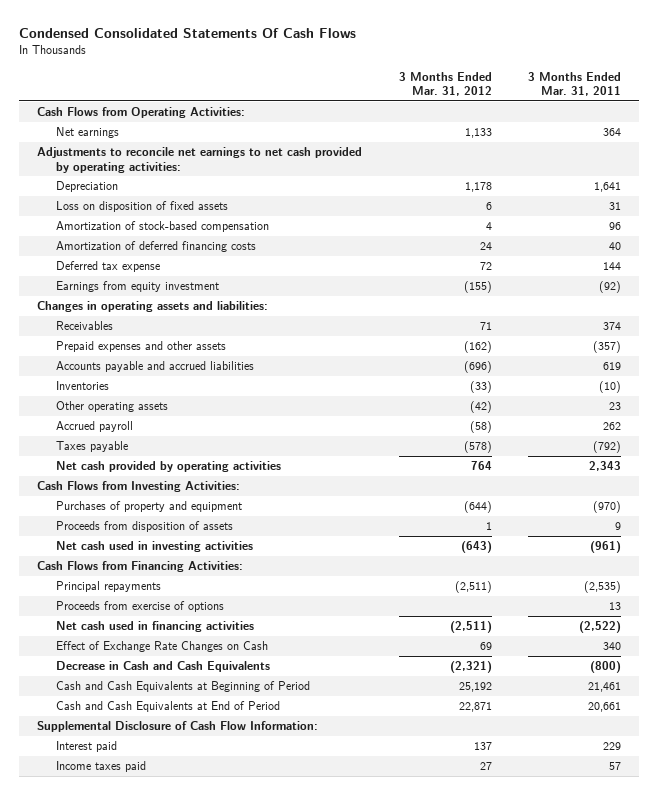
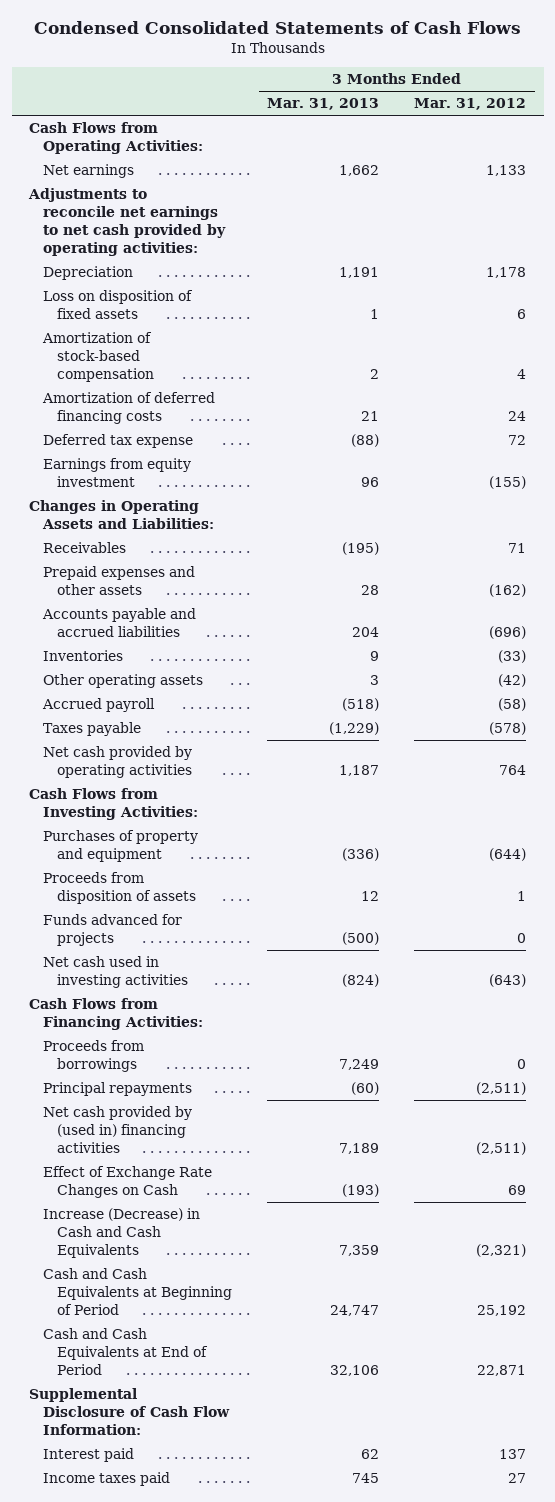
- Condensed Consolidated Statements Of Cash Flows
+ Condensed Consolidated Statements of Cash Flows
- | 3 Months Ended Mar. 31, 2012 | 3 Months Ended Mar. 31, 2011
+ | 3 Months Ended Mar. 31, 2013 | 3 Months Ended Mar. 31, 2012
- Changes in operating assets and liabilities:
+ Changes in Operating Assets and Liabilities:
+ Funds advanced for projects | (500) | 0
+ Proceeds from borrowings | 7,249 | 0
- Proceeds from exercise of options | | 13
- Net cash used in financing activities | (2,511) | (2,522)
+ Net cash provided by (used in) financing activities | 7,189 | (2,511)
- Decrease in Cash and Cash Equivalents | (2,321) | (800)
+ Increase (Decrease) in Cash and Cash Equivalents | 7,359 | (2,321)

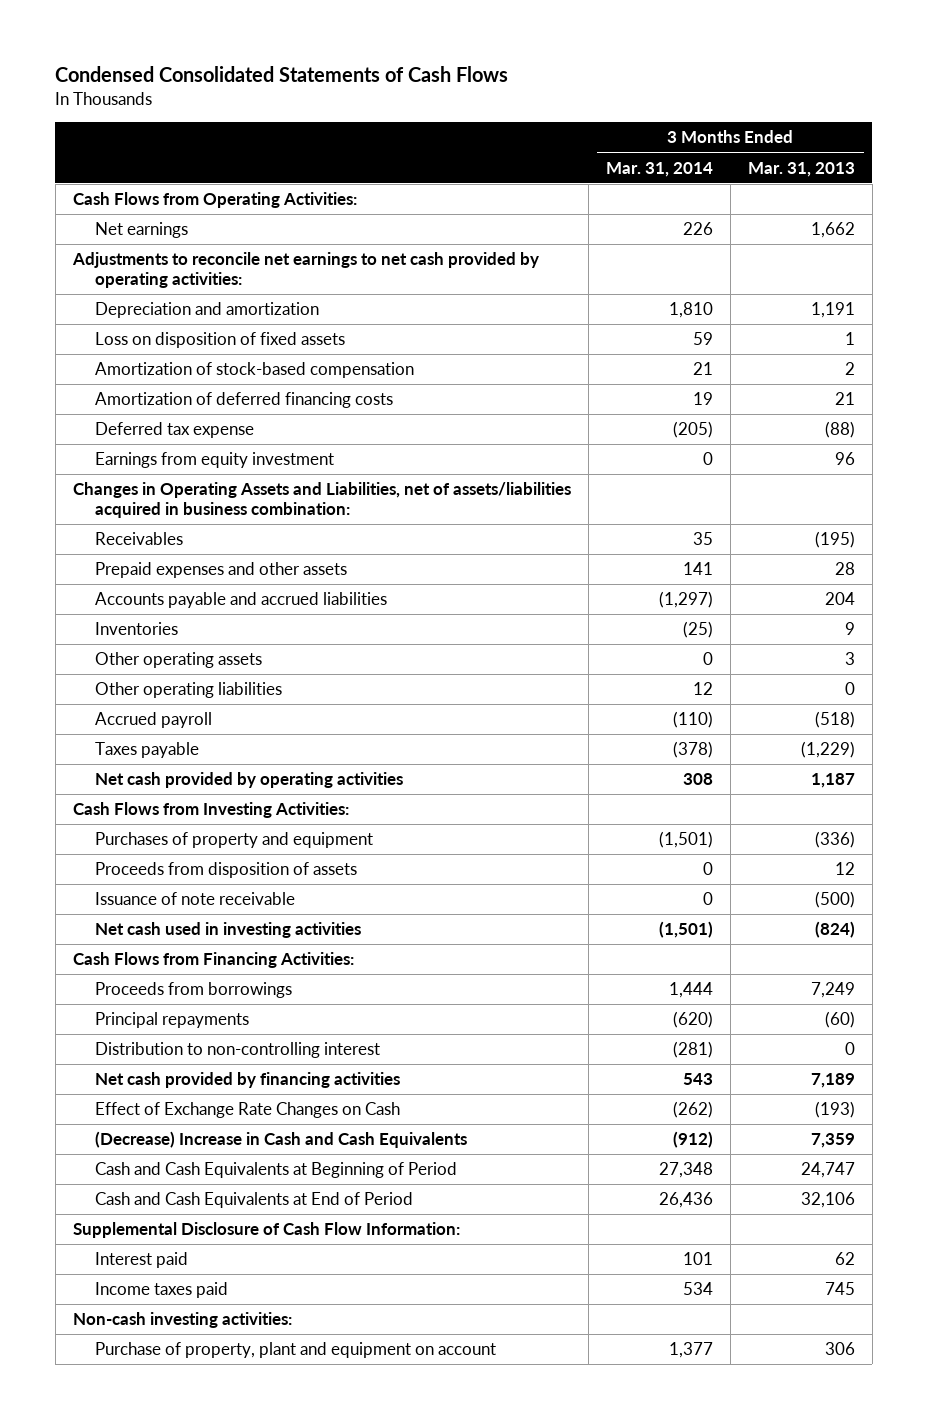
- | 3 Months Ended Mar. 31, 2013 | 3 Months Ended Mar. 31, 2012
+ | 3 Months Ended Mar. 31, 2014 | 3 Months Ended Mar. 31, 2013
- Depreciation | 1,191 | 1,178
+ Depreciation and amortization | 1,810 | 1,191
- Changes in Operating Assets and Liabilities:
+ Changes in Operating Assets and Liabilities, net of assets/liabilities acquired in business combination:
+ Other operating liabilities | 12 | 0
- Funds advanced for projects | (500) | 0
+ Issuance of note receivable | 0 | (500)
- Net cash provided by (used in) financing activities | 7,189 | (2,511)
+ Distribution to non-controlling interest | (281) | 0
+ Net cash provided by financing activities | 543 | 7,189
- Increase (Decrease) in Cash and Cash Equivalents | 7,359 | (2,321)
+ (Decrease) Increase in Cash and Cash Equivalents | (912) | 7,359
+ Non-cash investing activities:
+ Purchase of property, plant and equipment on account | 1,377 | 306

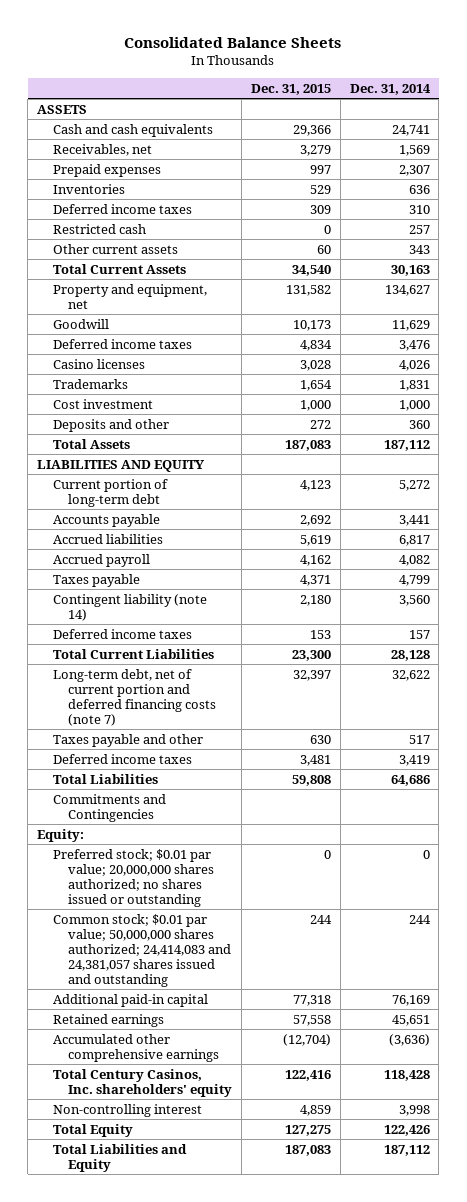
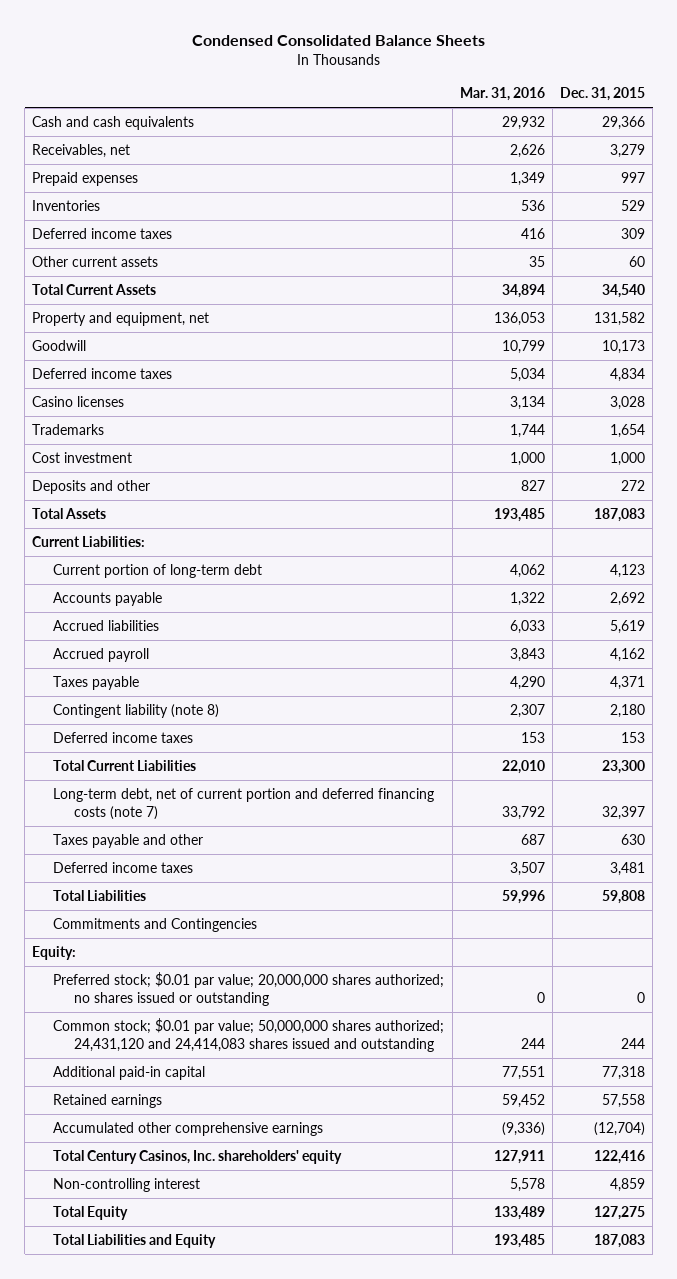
- Consolidated Balance Sheets
+ Condensed Consolidated Balance Sheets
- | Dec. 31, 2015 | Dec. 31, 2014
+ | Mar. 31, 2016 | Dec. 31, 2015
- ASSETS
- Restricted cash | 0 | 257
- LIABILITIES AND EQUITY
+ Current Liabilities:
- Contingent liability (note 14) | 2,180 | 3,560
+ Contingent liability (note 8) | 2,307 | 2,180
- Common stock; $0.01 par value; 50,000,000 shares authorized; 24,414,083 and 24,381,057 shares issued and outstanding | 244 | 244
+ Common stock; $0.01 par value; 50,000,000 shares authorized; 24,431,120 and 24,414,083 shares issued and outstanding | 244 | 244

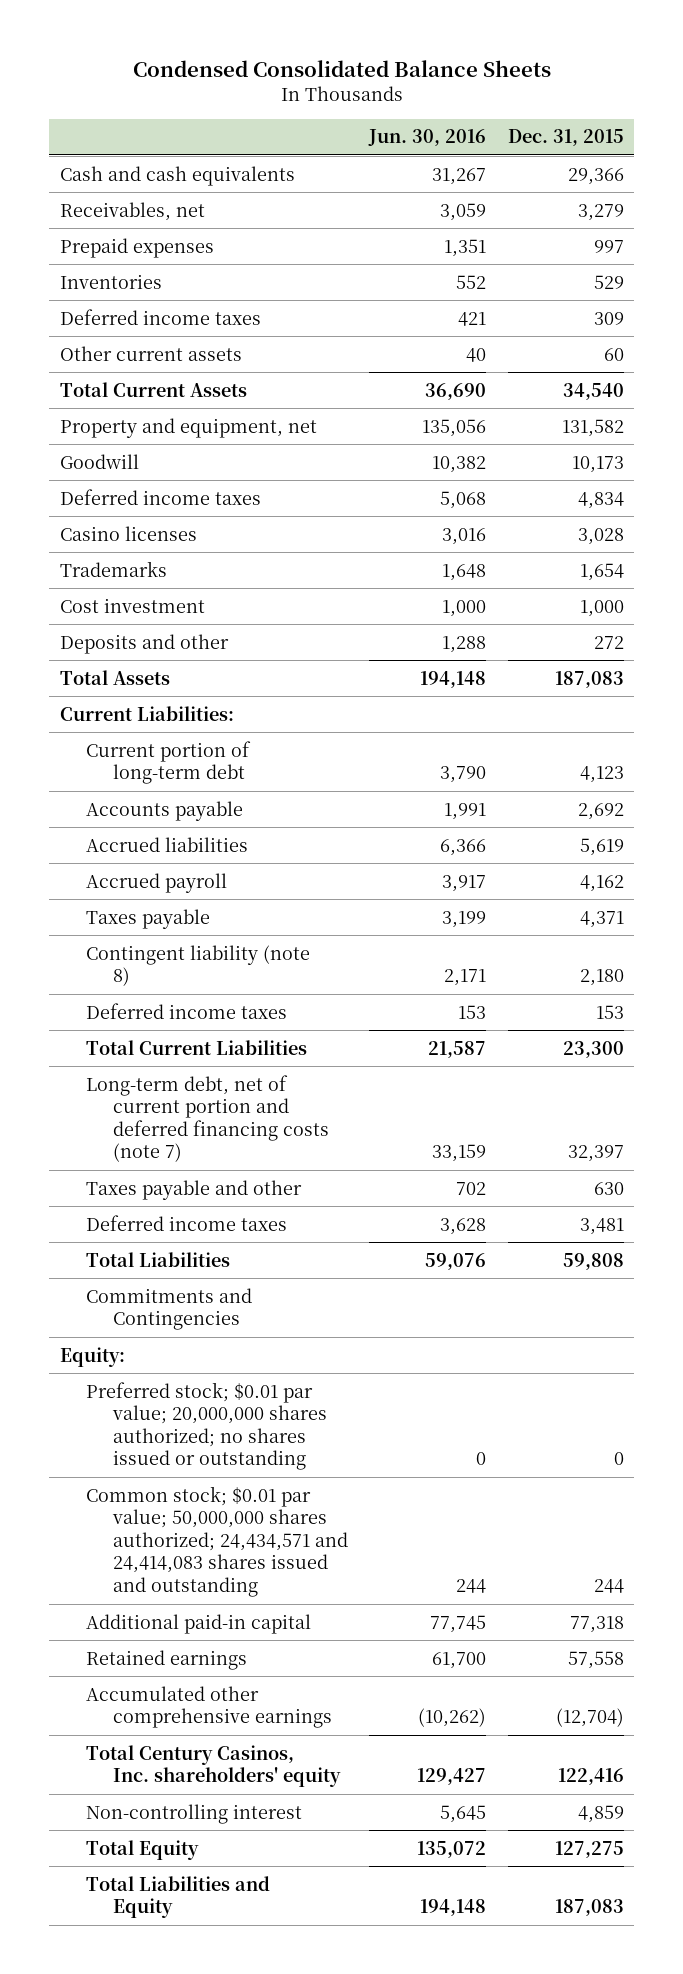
- | Mar. 31, 2016 | Dec. 31, 2015
+ | Jun. 30, 2016 | Dec. 31, 2015
- Common stock; $0.01 par value; 50,000,000 shares authorized; 24,431,120 and 24,414,083 shares issued and outstanding | 244 | 244
+ Common stock; $0.01 par value; 50,000,000 shares authorized; 24,434,571 and 24,414,083 shares issued and outstanding | 244 | 244

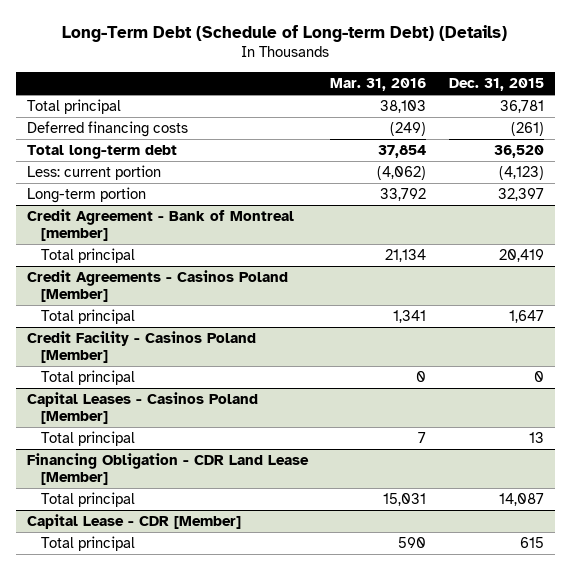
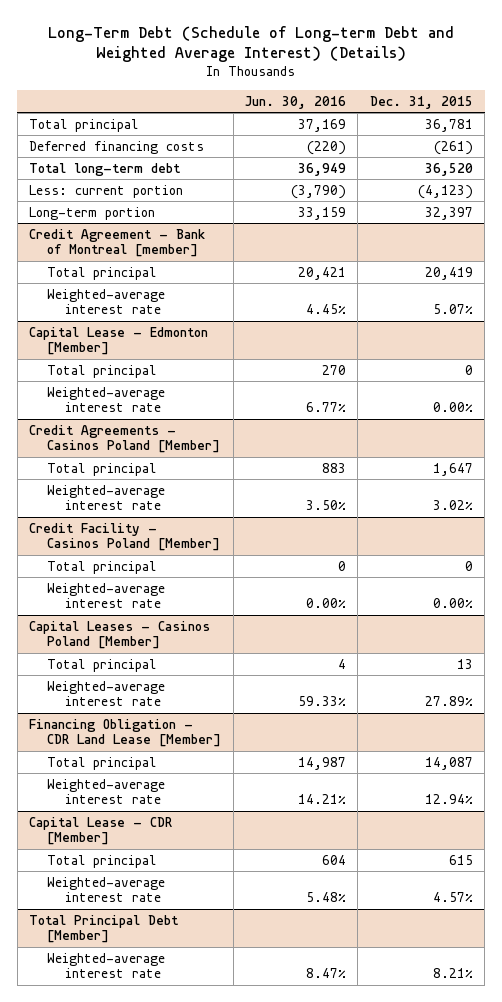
- Long-Term Debt (Schedule of Long-term Debt) (Details)
+ Long-Term Debt (Schedule of Long-term Debt and Weighted Average Interest) (Details)
- | Mar. 31, 2016 | Dec. 31, 2015
+ | Jun. 30, 2016 | Dec. 31, 2015
@ Credit Agreement - Bank of Montreal [member]
+ Weighted-average interest rate | 4.45% | 5.07%
+ Capital Lease - Edmonton [Member]
+ Total principal | 270 | 0
+ Weighted-average interest rate | 6.77% | 0.00%
@ Credit Agreements - Casinos Poland [Member]
+ Weighted-average interest rate | 3.50% | 3.02%
@ Credit Facility - Casinos Poland [Member]
+ Weighted-average interest rate | 0.00% | 0.00%
@ Capital Leases - Casinos Poland [Member]
+ Weighted-average interest rate | 59.33% | 27.89%
@ Financing Obligation - CDR Land Lease [Member]
+ Weighted-average interest rate | 14.21% | 12.94%
@ Capital Lease - CDR [Member]
+ Weighted-average interest rate | 5.48% | 4.57%
+ Total Principal Debt [Member]
+ Weighted-average interest rate | 8.47% | 8.21%

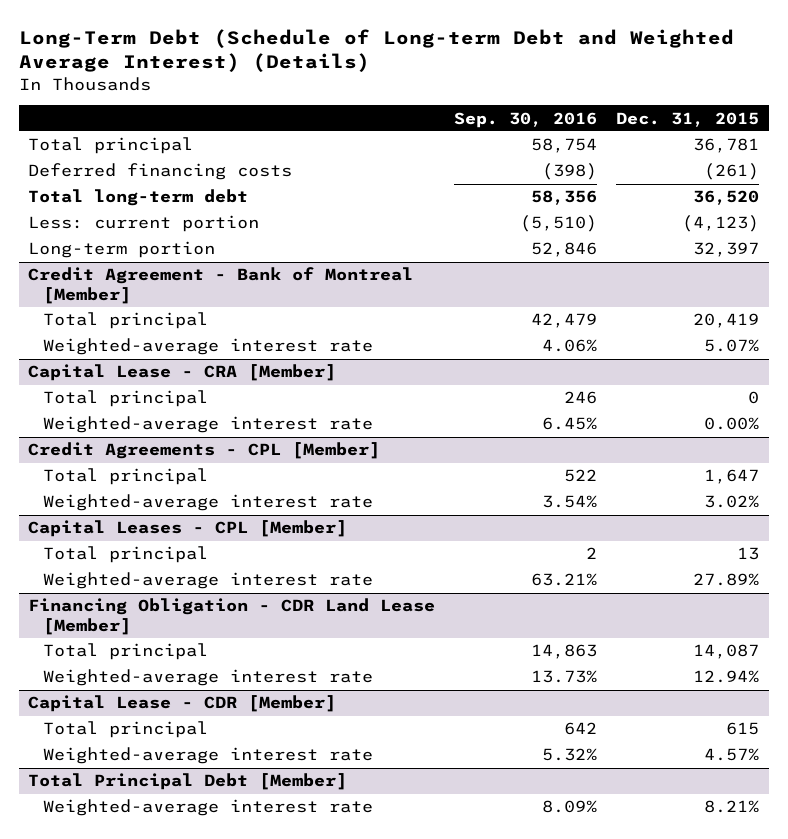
- | Jun. 30, 2016 | Dec. 31, 2015
+ | Sep. 30, 2016 | Dec. 31, 2015
- Credit Agreement - Bank of Montreal [member]
+ Credit Agreement - Bank of Montreal [Member]
- Capital Lease - Edmonton [Member]
+ Capital Lease - CRA [Member]
- Credit Agreements - Casinos Poland [Member]
+ Credit Agreements - CPL [Member]
- Credit Facility - Casinos Poland [Member]
- Total principal | 0 | 0
- Weighted-average interest rate | 0.00% | 0.00%
- Capital Leases - Casinos Poland [Member]
+ Capital Leases - CPL [Member]

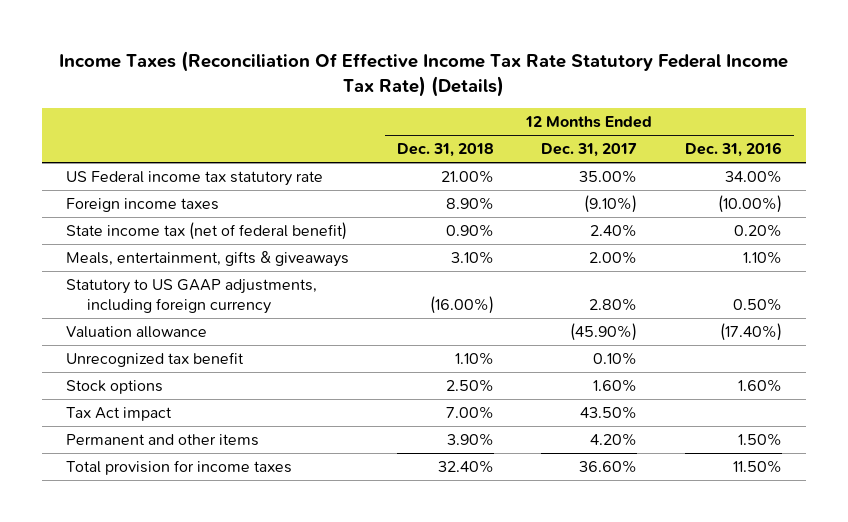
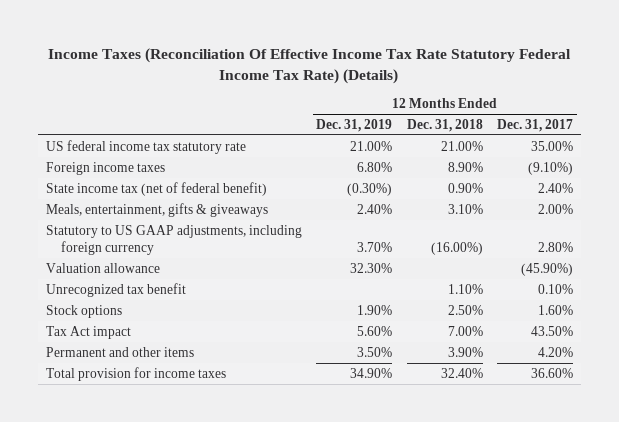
- | 12 Months Ended Dec. 31, 2018 | 12 Months Ended Dec. 31, 2017 | 12 Months Ended Dec. 31, 2016
+ | 12 Months Ended Dec. 31, 2019 | 12 Months Ended Dec. 31, 2018 | 12 Months Ended Dec. 31, 2017
- US Federal income tax statutory rate | 21.00% | 35.00% | 34.00%
+ US federal income tax statutory rate | 21.00% | 21.00% | 35.00%

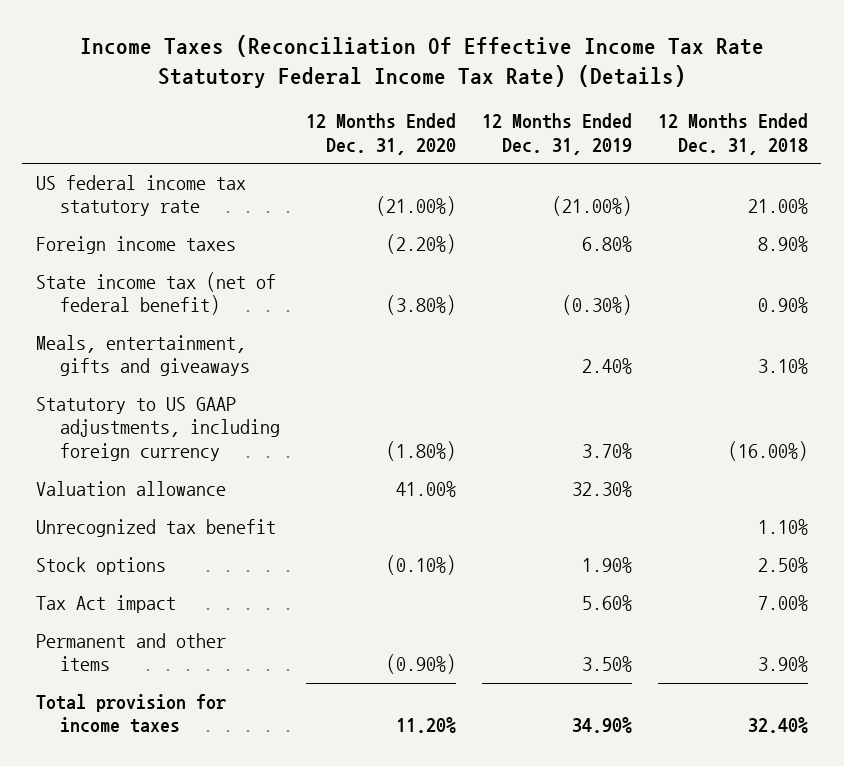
- | 12 Months Ended Dec. 31, 2019 | 12 Months Ended Dec. 31, 2018 | 12 Months Ended Dec. 31, 2017
+ | 12 Months Ended Dec. 31, 2020 | 12 Months Ended Dec. 31, 2019 | 12 Months Ended Dec. 31, 2018
- US federal income tax statutory rate | 21.00% | 21.00% | 35.00%
+ US federal income tax statutory rate | (21.00%) | (21.00%) | 21.00%
- Meals, entertainment, gifts & giveaways | 2.40% | 3.10% | 2.00%
+ Meals, entertainment, gifts and giveaways | | 2.40% | 3.10%

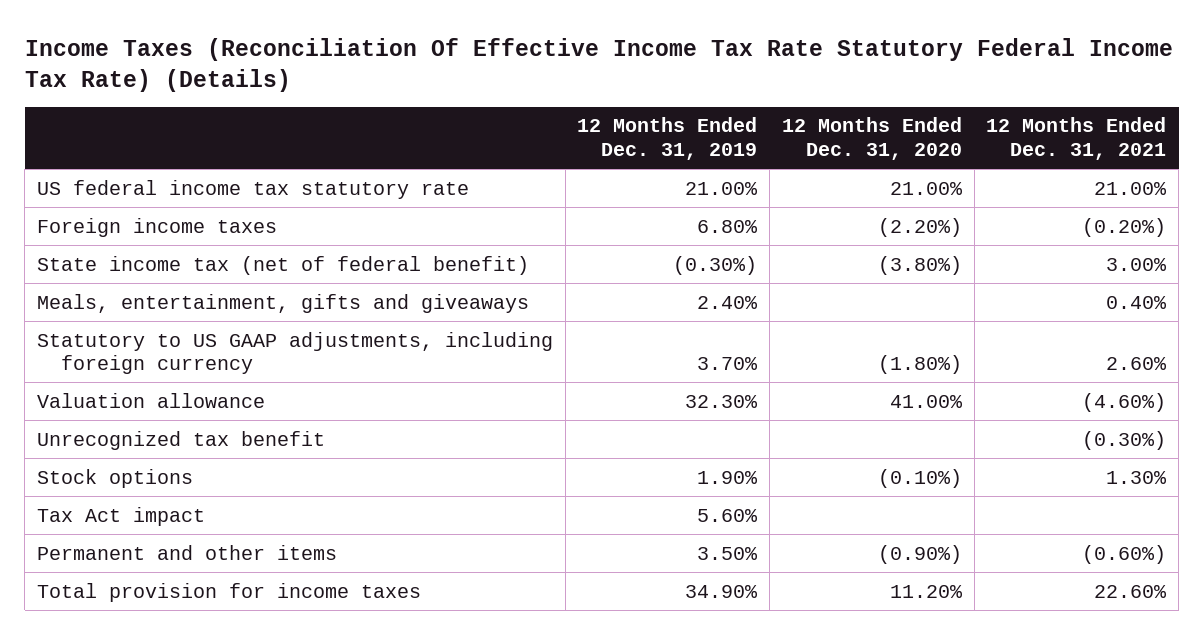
- | 12 Months Ended Dec. 31, 2020 | 12 Months Ended Dec. 31, 2019 | 12 Months Ended Dec. 31, 2018
+ | 12 Months Ended Dec. 31, 2019 | 12 Months Ended Dec. 31, 2020 | 12 Months Ended Dec. 31, 2021
- US federal income tax statutory rate | (21.00%) | (21.00%) | 21.00%
+ US federal income tax statutory rate | 21.00% | 21.00% | 21.00%

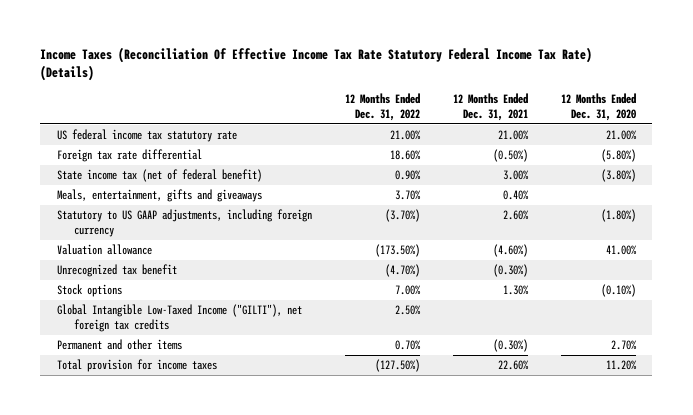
- | 12 Months Ended Dec. 31, 2019 | 12 Months Ended Dec. 31, 2020 | 12 Months Ended Dec. 31, 2021
+ | 12 Months Ended Dec. 31, 2022 | 12 Months Ended Dec. 31, 2021 | 12 Months Ended Dec. 31, 2020
- Foreign income taxes | 6.80% | (2.20%) | (0.20%)
+ Foreign tax rate differential | 18.60% | (0.50%) | (5.80%)
- Tax Act impact | 5.60% | |
- Permanent and other items | 3.50% | (0.90%) | (0.60%)
+ Global Intangible Low-Taxed Income ("GILTI"), net foreign tax credits | 2.50% | |
+ Permanent and other items | 0.70% | (0.30%) | 2.70%

